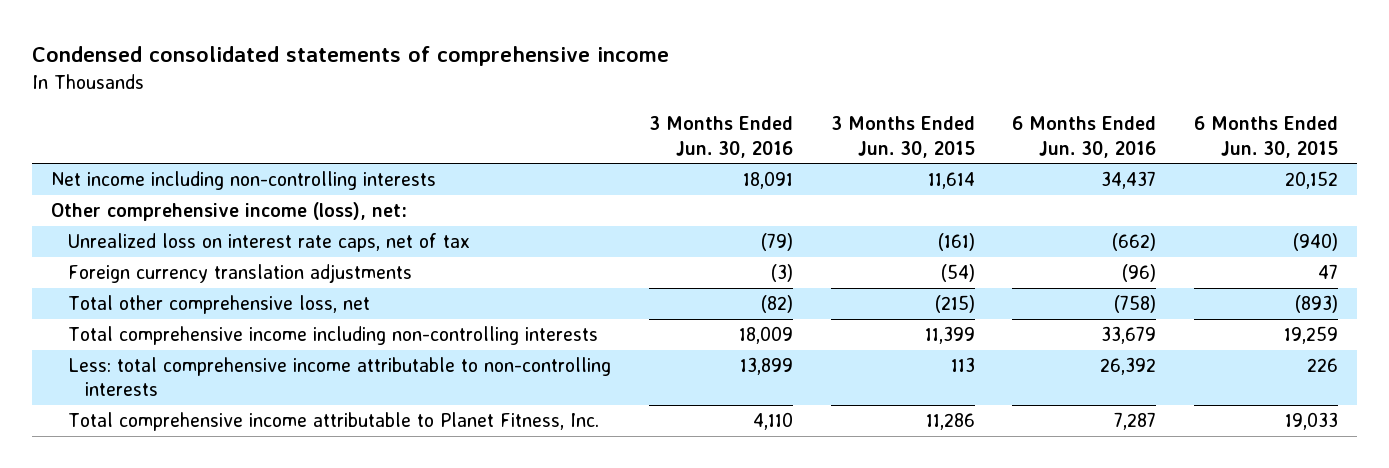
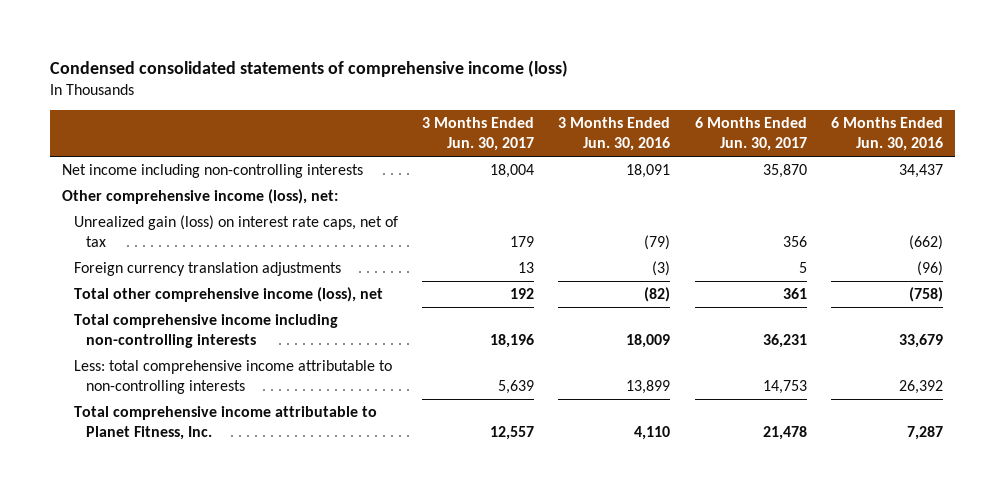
- Condensed consolidated statements of comprehensive income
+ Condensed consolidated statements of comprehensive income (loss)
- | 3 Months Ended Jun. 30, 2016 | 3 Months Ended Jun. 30, 2015 | 6 Months Ended Jun. 30, 2016 | 6 Months Ended Jun. 30, 2015
+ | 3 Months Ended Jun. 30, 2017 | 3 Months Ended Jun. 30, 2016 | 6 Months Ended Jun. 30, 2017 | 6 Months Ended Jun. 30, 2016
- Unrealized loss on interest rate caps, net of tax | (79) | (161) | (662) | (940)
+ Unrealized gain (loss) on interest rate caps, net of tax | 179 | (79) | 356 | (662)
- Total other comprehensive loss, net | (82) | (215) | (758) | (893)
+ Total other comprehensive income (loss), net | 192 | (82) | 361 | (758)

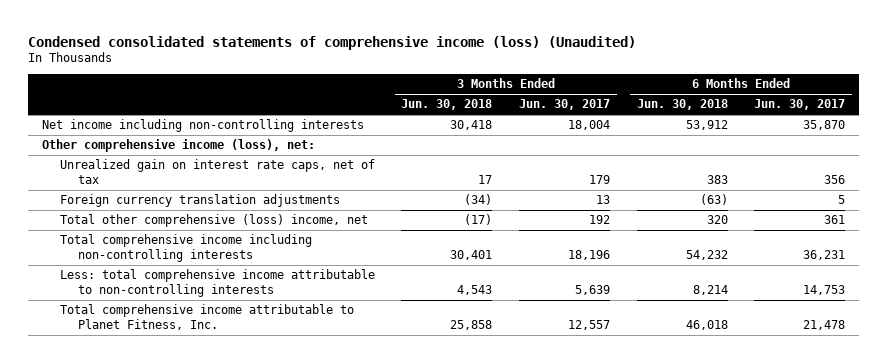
- Condensed consolidated statements of comprehensive income (loss)
+ Condensed consolidated statements of comprehensive income (loss) (Unaudited)
- | 3 Months Ended Jun. 30, 2017 | 3 Months Ended Jun. 30, 2016 | 6 Months Ended Jun. 30, 2017 | 6 Months Ended Jun. 30, 2016
+ | 3 Months Ended Jun. 30, 2018 | 3 Months Ended Jun. 30, 2017 | 6 Months Ended Jun. 30, 2018 | 6 Months Ended Jun. 30, 2017
- Unrealized gain (loss) on interest rate caps, net of tax | 179 | (79) | 356 | (662)
+ Unrealized gain on interest rate caps, net of tax | 17 | 179 | 383 | 356
- Total other comprehensive income (loss), net | 192 | (82) | 361 | (758)
+ Total other comprehensive (loss) income, net | (17) | 192 | 320 | 361

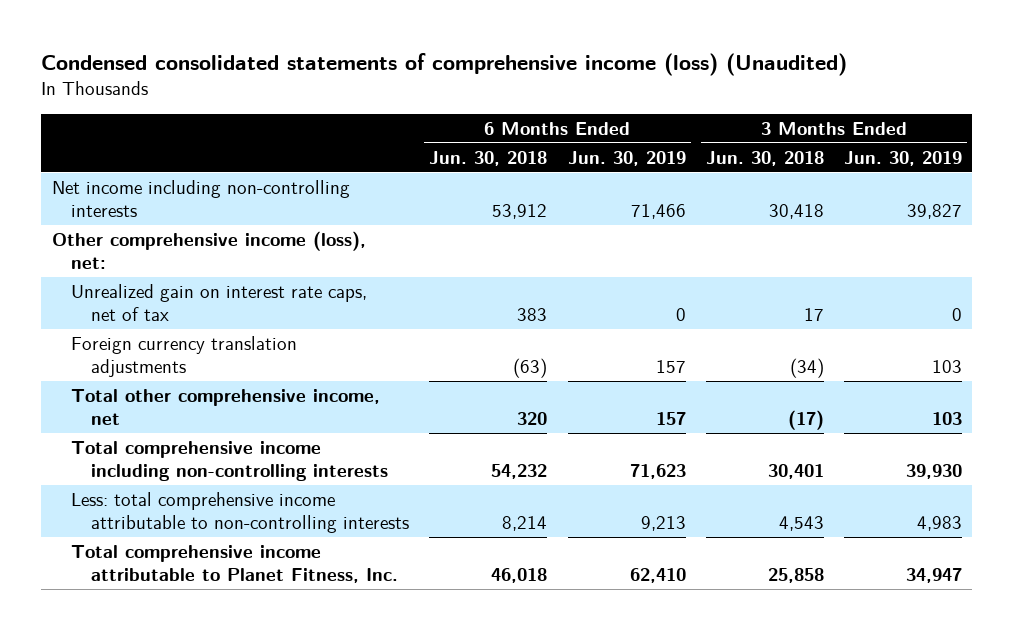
- | 3 Months Ended Jun. 30, 2018 | 3 Months Ended Jun. 30, 2017 | 6 Months Ended Jun. 30, 2018 | 6 Months Ended Jun. 30, 2017
+ | 6 Months Ended Jun. 30, 2018 | 6 Months Ended Jun. 30, 2019 | 3 Months Ended Jun. 30, 2018 | 3 Months Ended Jun. 30, 2019
- Total other comprehensive (loss) income, net | (17) | 192 | 320 | 361
+ Total other comprehensive income, net | 320 | 157 | (17) | 103

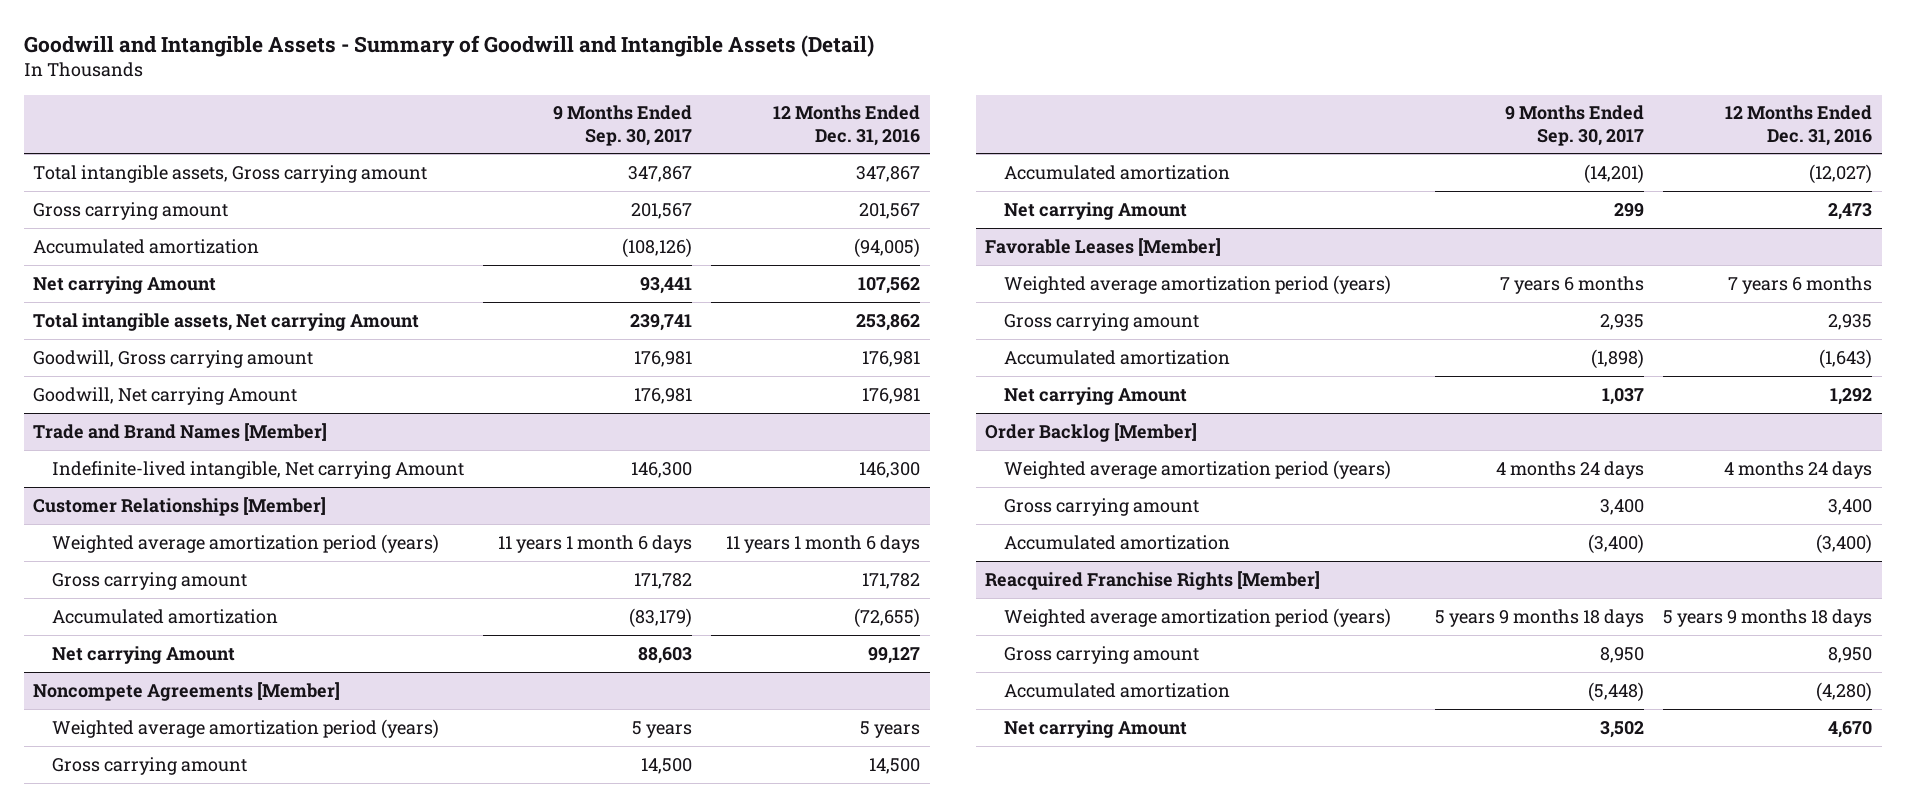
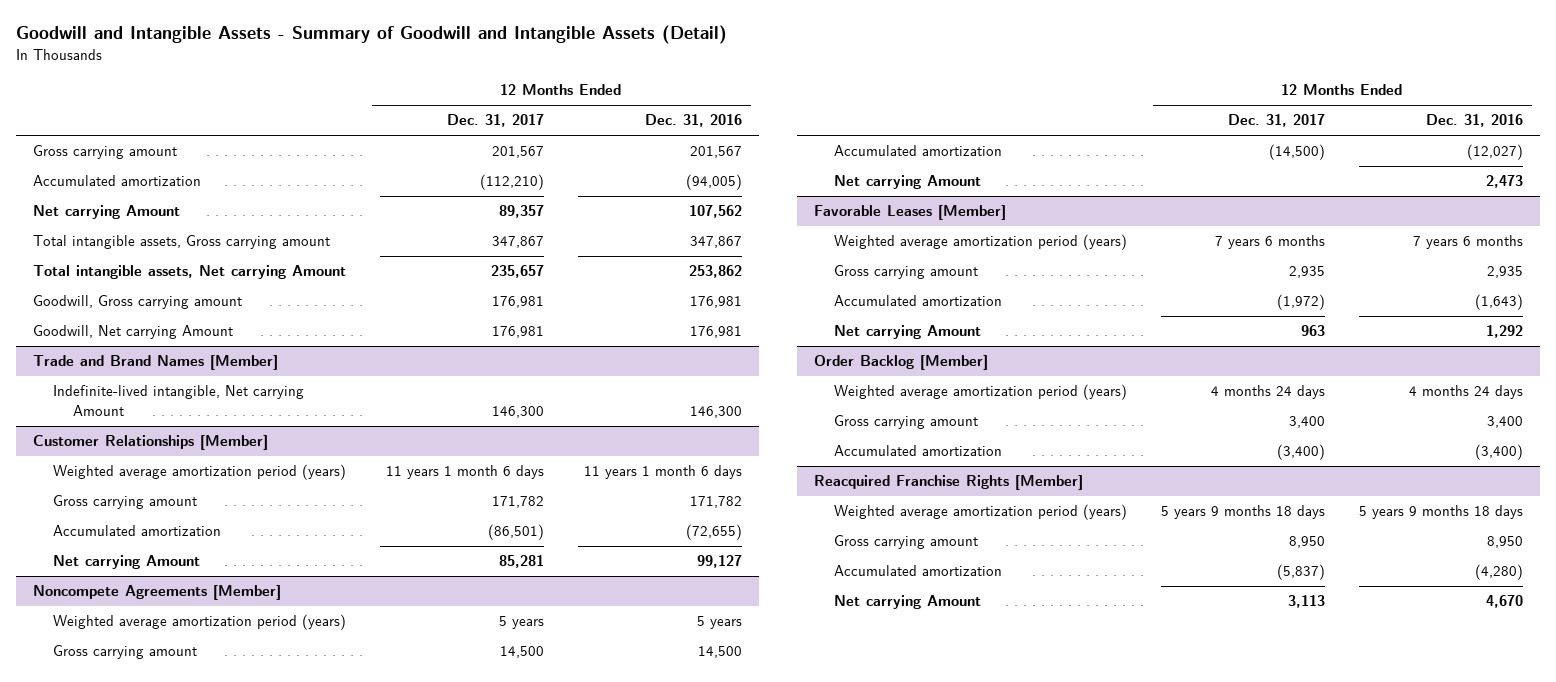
- | 9 Months Ended Sep. 30, 2017 | 12 Months Ended Dec. 31, 2016
+ | 12 Months Ended Dec. 31, 2017 | 12 Months Ended Dec. 31, 2016
moved down: Total intangible assets, Gross carrying amount | 347,867 | 347,867

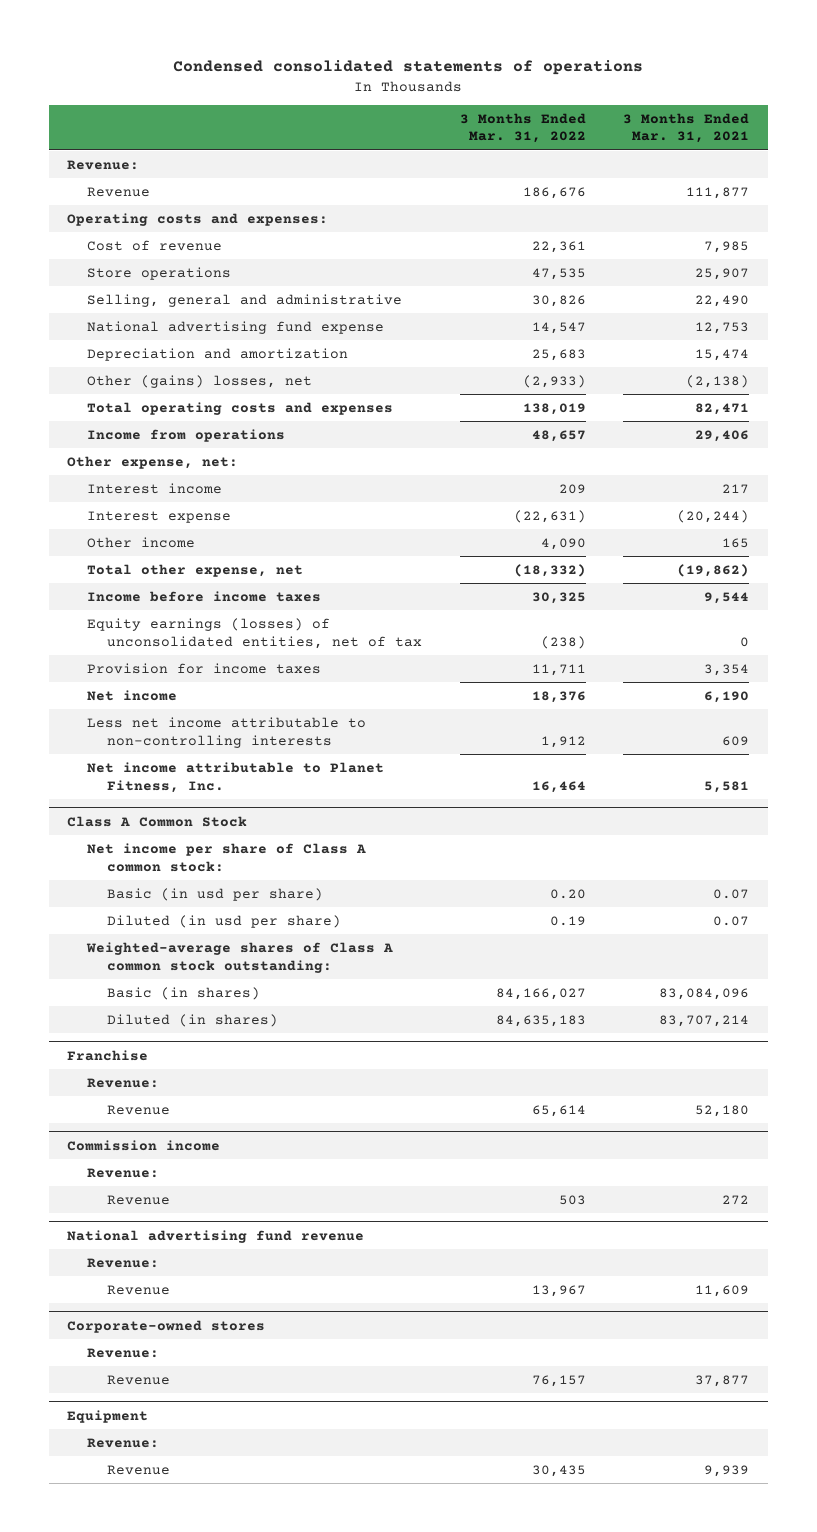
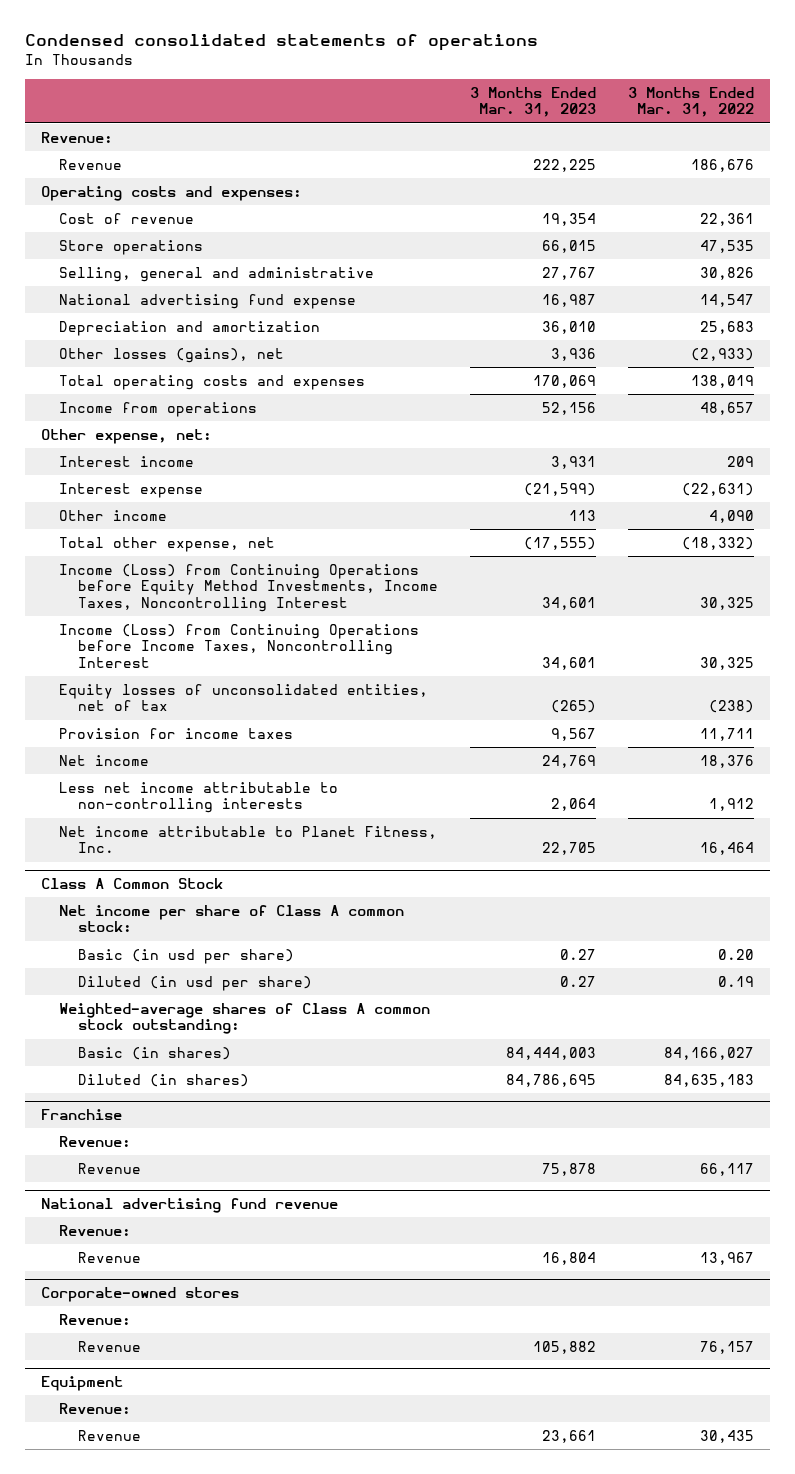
- | 3 Months Ended Mar. 31, 2022 | 3 Months Ended Mar. 31, 2021
+ | 3 Months Ended Mar. 31, 2023 | 3 Months Ended Mar. 31, 2022
- Other (gains) losses, net | (2,933) | (2,138)
+ Other losses (gains), net | 3,936 | (2,933)
- Income before income taxes | 30,325 | 9,544
- Equity earnings (losses) of unconsolidated entities, net of tax | (238) | 0
+ Income (Loss) from Continuing Operations before Equity Method Investments, Income Taxes, Noncontrolling Interest | 34,601 | 30,325
+ Income (Loss) from Continuing Operations before Income Taxes, Noncontrolling Interest | 34,601 | 30,325
+ Equity losses of unconsolidated entities, net of tax | (265) | (238)
@ Franchise
- Revenue | 65,614 | 52,180
- Commission income
- Revenue:
- Revenue | 503 | 272
@ Franchise
+ Revenue | 75,878 | 66,117

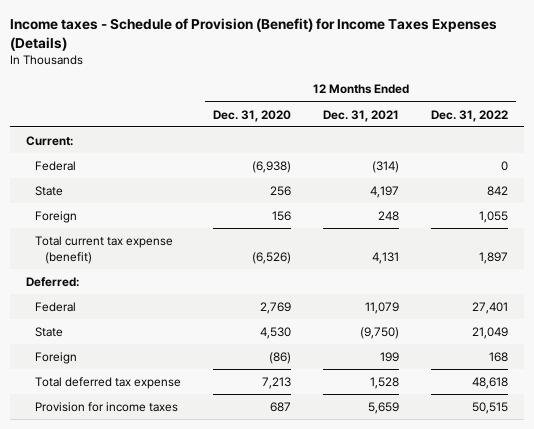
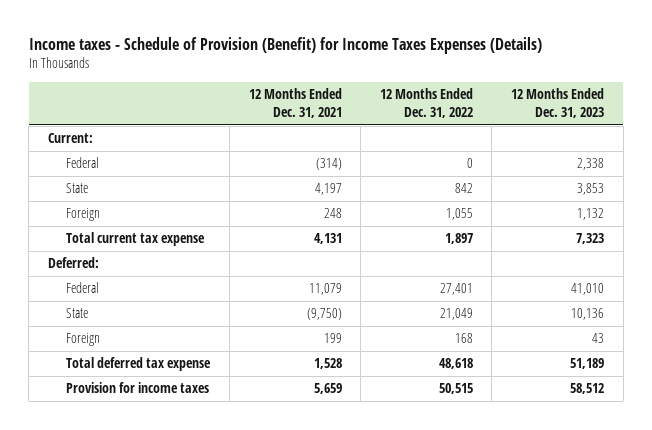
- | 12 Months Ended Dec. 31, 2020 | 12 Months Ended Dec. 31, 2021 | 12 Months Ended Dec. 31, 2022
+ | 12 Months Ended Dec. 31, 2021 | 12 Months Ended Dec. 31, 2022 | 12 Months Ended Dec. 31, 2023
- Total current tax expense (benefit) | (6,526) | 4,131 | 1,897
+ Total current tax expense | 4,131 | 1,897 | 7,323

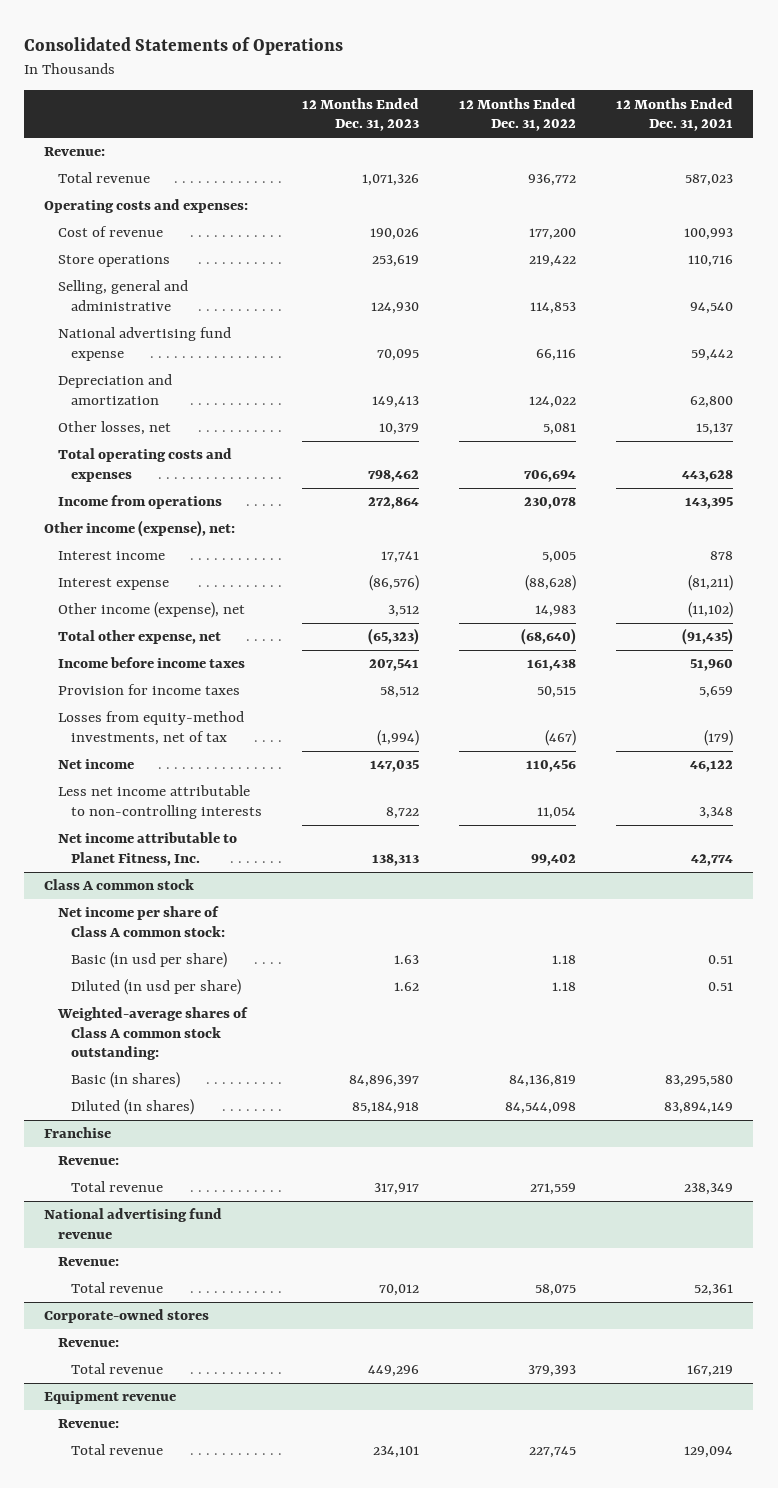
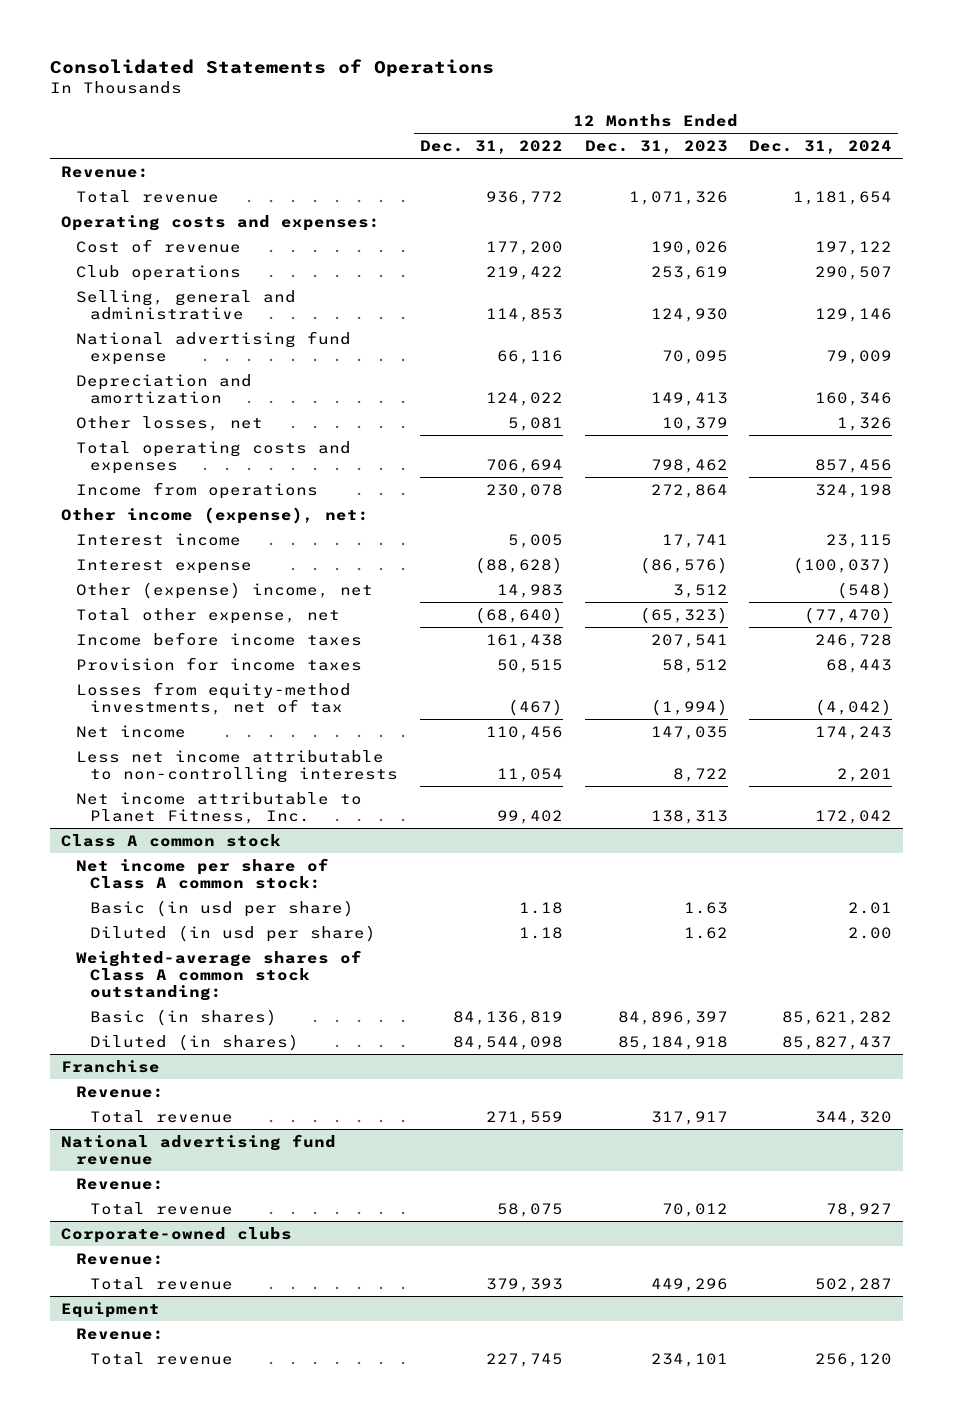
- | 12 Months Ended Dec. 31, 2023 | 12 Months Ended Dec. 31, 2022 | 12 Months Ended Dec. 31, 2021
+ | 12 Months Ended Dec. 31, 2022 | 12 Months Ended Dec. 31, 2023 | 12 Months Ended Dec. 31, 2024
- Store operations | 253,619 | 219,422 | 110,716
+ Club operations | 219,422 | 253,619 | 290,507
- Other income (expense), net | 3,512 | 14,983 | (11,102)
+ Other (expense) income, net | 14,983 | 3,512 | (548)
- Corporate-owned stores
+ Corporate-owned clubs
- Equipment revenue
+ Equipment

